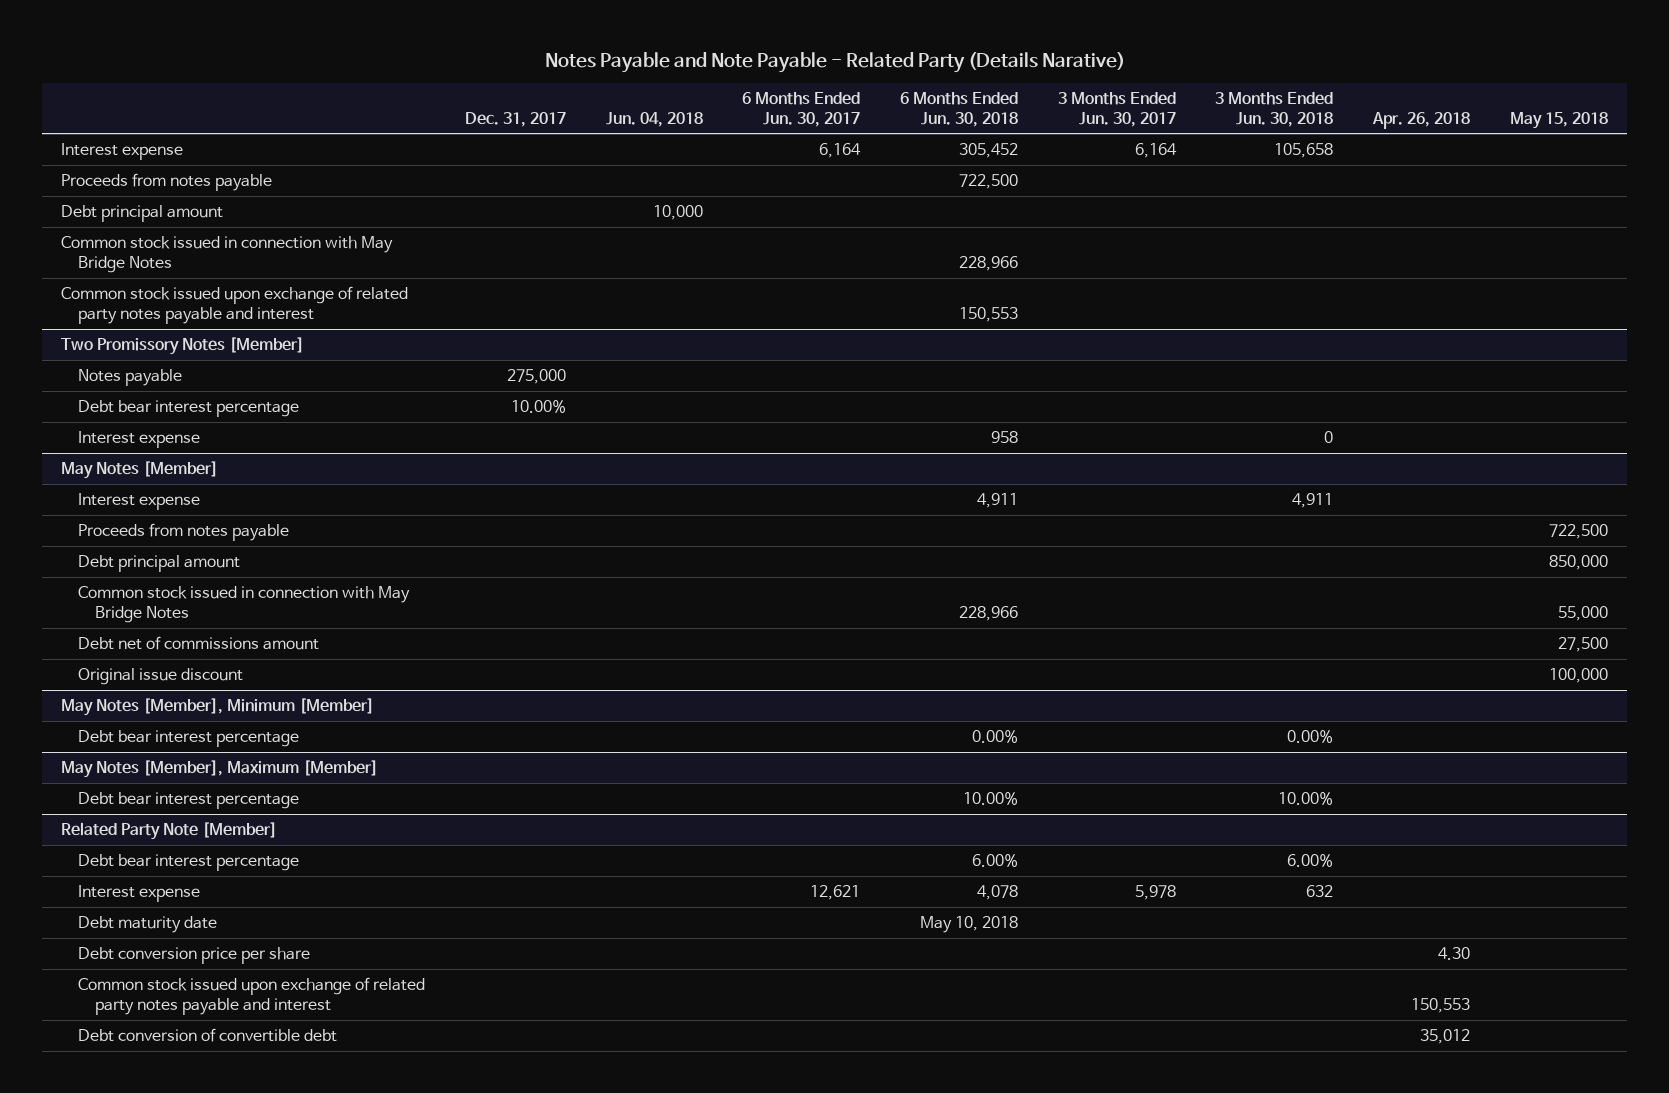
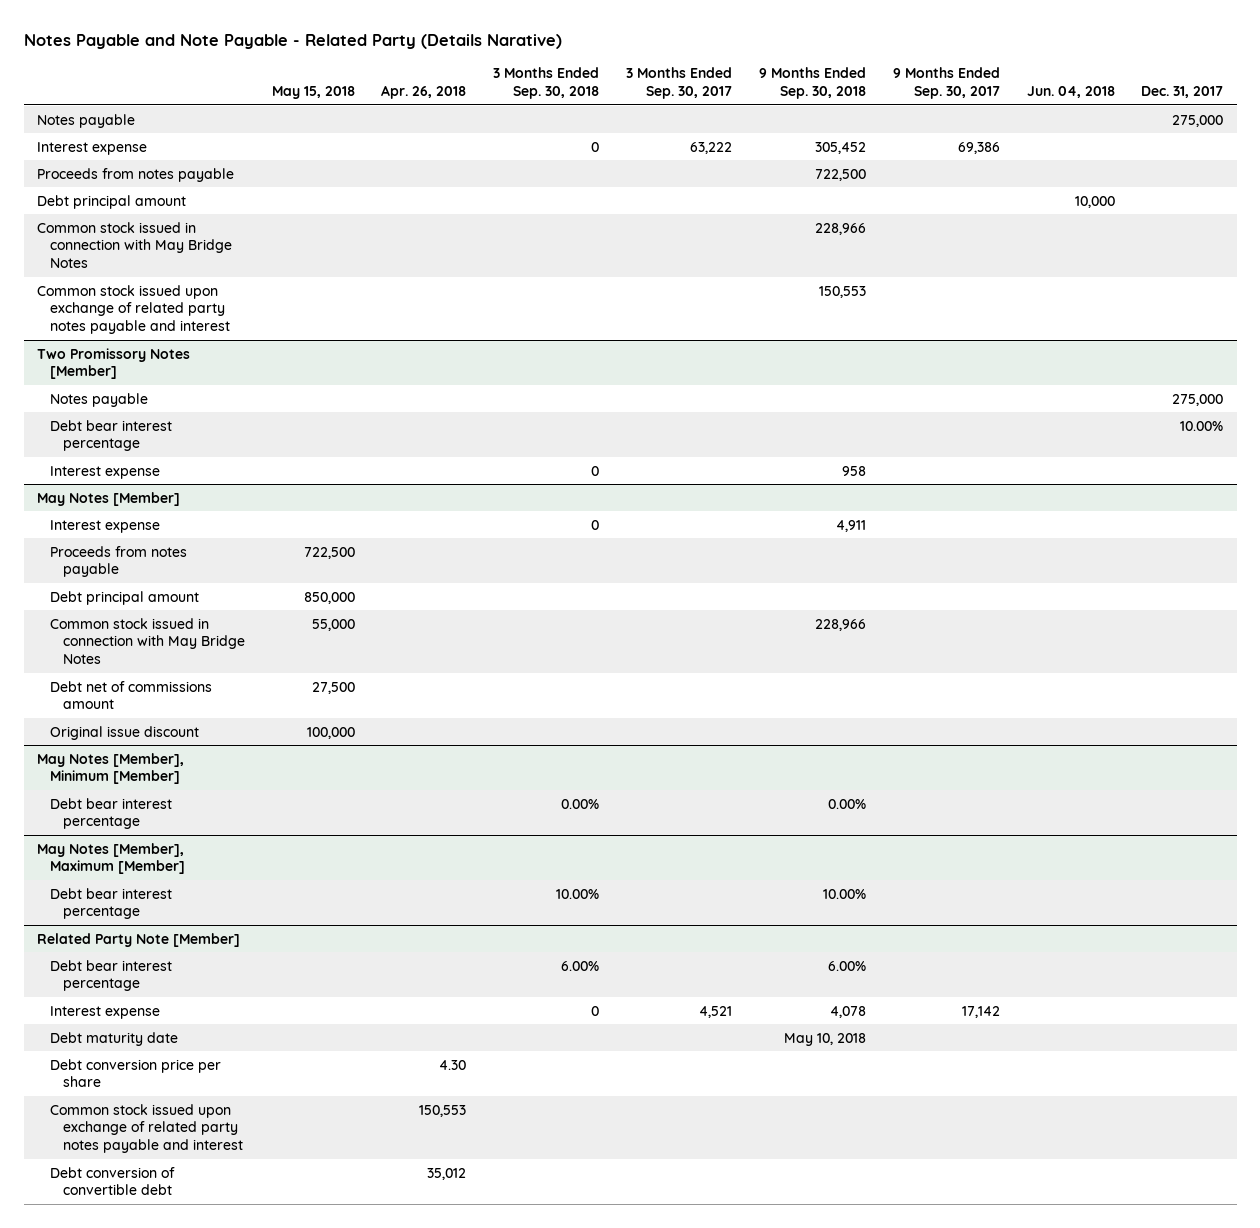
- | Dec. 31, 2017 | Jun. 04, 2018 | 6 Months Ended Jun. 30, 2017 | 6 Months Ended Jun. 30, 2018 | 3 Months Ended Jun. 30, 2017 | 3 Months Ended Jun. 30, 2018 | Apr. 26, 2018 | May 15, 2018
+ | May 15, 2018 | Apr. 26, 2018 | 3 Months Ended Sep. 30, 2018 | 3 Months Ended Sep. 30, 2017 | 9 Months Ended Sep. 30, 2018 | 9 Months Ended Sep. 30, 2017 | Jun. 04, 2018 | Dec. 31, 2017
+ Notes payable | | | | | | | | 275,000

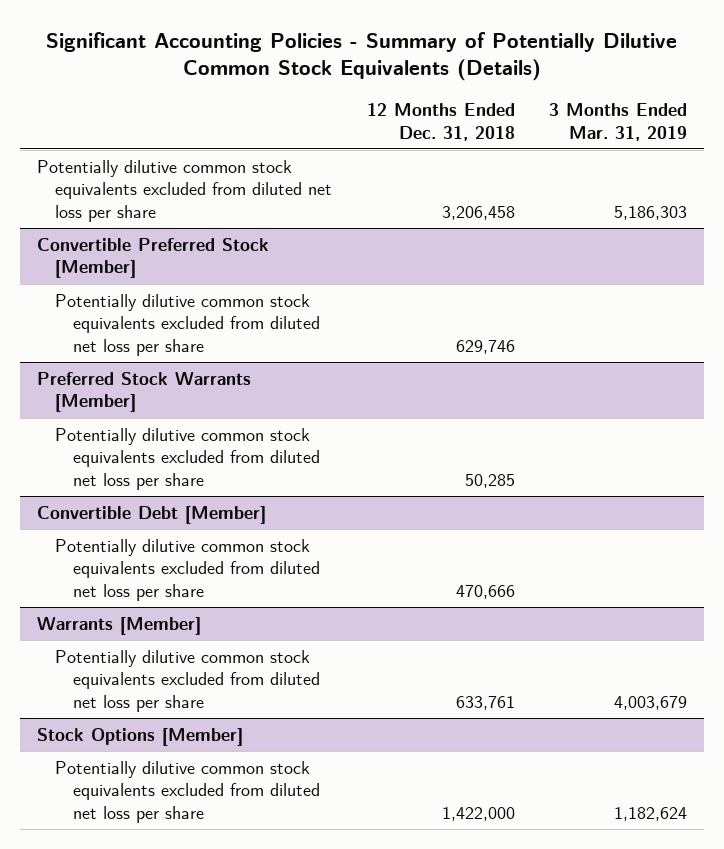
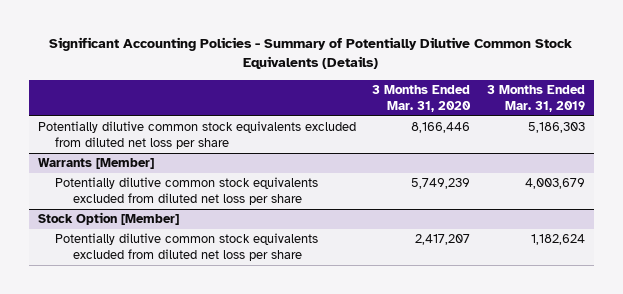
- | 12 Months Ended Dec. 31, 2018 | 3 Months Ended Mar. 31, 2019
+ | 3 Months Ended Mar. 31, 2020 | 3 Months Ended Mar. 31, 2019
- Convertible Preferred Stock [Member]
- Potentially dilutive common stock equivalents excluded from diluted net loss per share | 629,746 |
- Preferred Stock Warrants [Member]
- Potentially dilutive common stock equivalents excluded from diluted net loss per share | 50,285 |
- Convertible Debt [Member]
- Potentially dilutive common stock equivalents excluded from diluted net loss per share | 470,666 |
- Stock Options [Member]
+ Stock Option [Member]

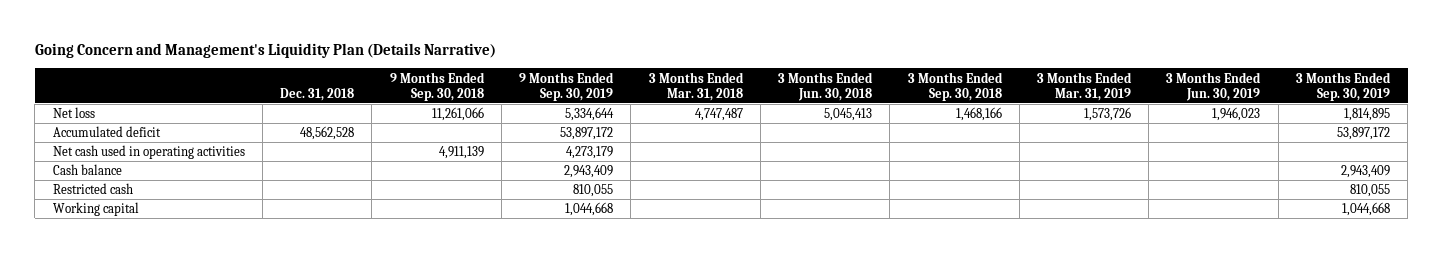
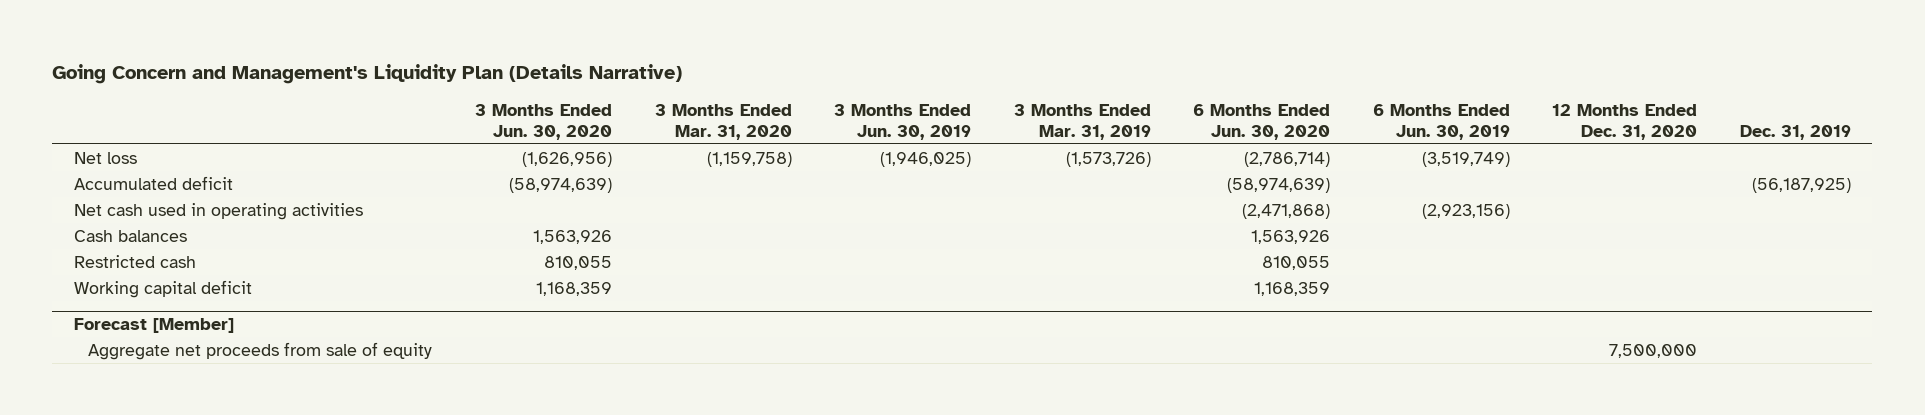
- | Dec. 31, 2018 | 9 Months Ended Sep. 30, 2018 | 9 Months Ended Sep. 30, 2019 | 3 Months Ended Mar. 31, 2018 | 3 Months Ended Jun. 30, 2018 | 3 Months Ended Sep. 30, 2018 | 3 Months Ended Mar. 31, 2019 | 3 Months Ended Jun. 30, 2019 | 3 Months Ended Sep. 30, 2019
+ | 3 Months Ended Jun. 30, 2020 | 3 Months Ended Mar. 31, 2020 | 3 Months Ended Jun. 30, 2019 | 3 Months Ended Mar. 31, 2019 | 6 Months Ended Jun. 30, 2020 | 6 Months Ended Jun. 30, 2019 | 12 Months Ended Dec. 31, 2020 | Dec. 31, 2019
- Net loss | | 11,261,066 | 5,334,644 | 4,747,487 | 5,045,413 | 1,468,166 | 1,573,726 | 1,946,023 | 1,814,895
+ Net loss | (1,626,956) | (1,159,758) | (1,946,025) | (1,573,726) | (2,786,714) | (3,519,749) | |
- Cash balance | | | 2,943,409 | | | | | | 2,943,409
+ Cash balances | 1,563,926 | | | | 1,563,926 | | |
- Working capital | | | 1,044,668 | | | | | | 1,044,668
+ Working capital deficit | 1,168,359 | | | | 1,168,359 | | |
+ Forecast [Member]
+ Aggregate net proceeds from sale of equity | | | | | | | 7,500,000 |

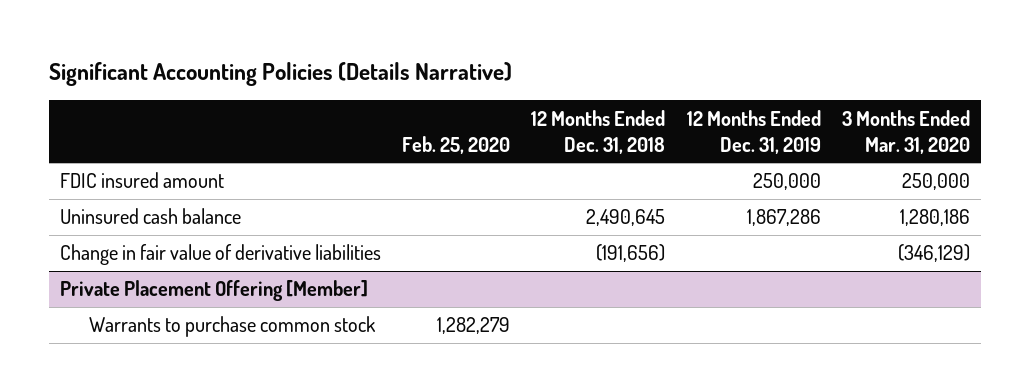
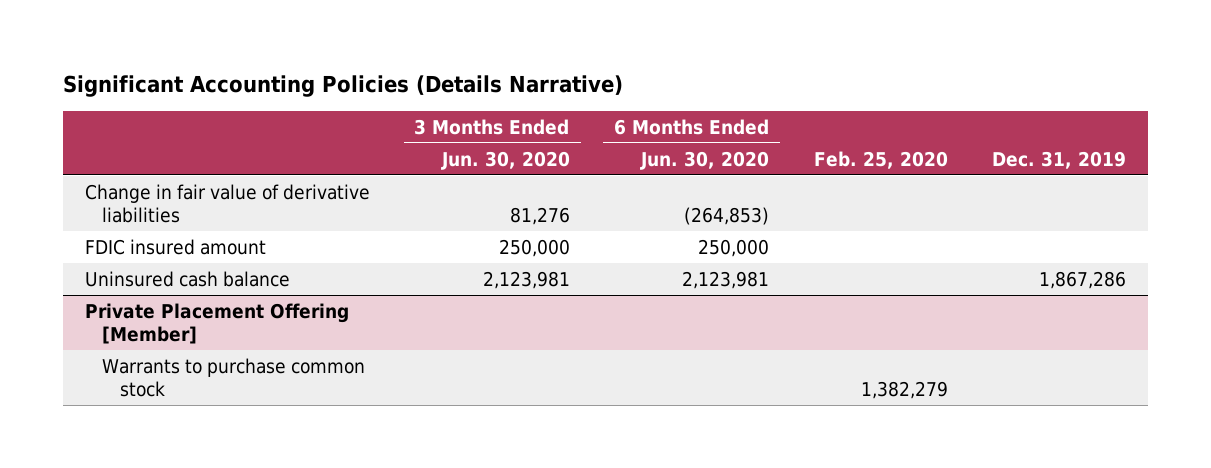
- | Feb. 25, 2020 | 12 Months Ended Dec. 31, 2018 | 12 Months Ended Dec. 31, 2019 | 3 Months Ended Mar. 31, 2020
+ | 3 Months Ended Jun. 30, 2020 | 6 Months Ended Jun. 30, 2020 | Feb. 25, 2020 | Dec. 31, 2019
moved up: Change in fair value of derivative liabilities | 81,276 | (264,853) | |
@ Private Placement Offering [Member]
- Warrants to purchase common stock | 1,282,279 | | |
+ Warrants to purchase common stock | | | 1,382,279 |

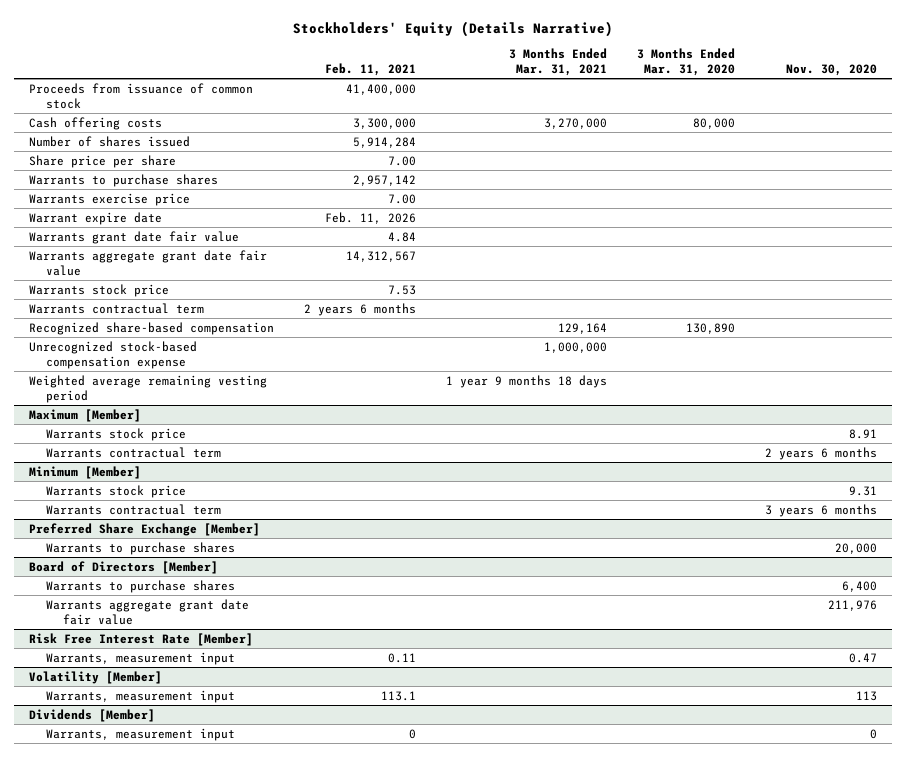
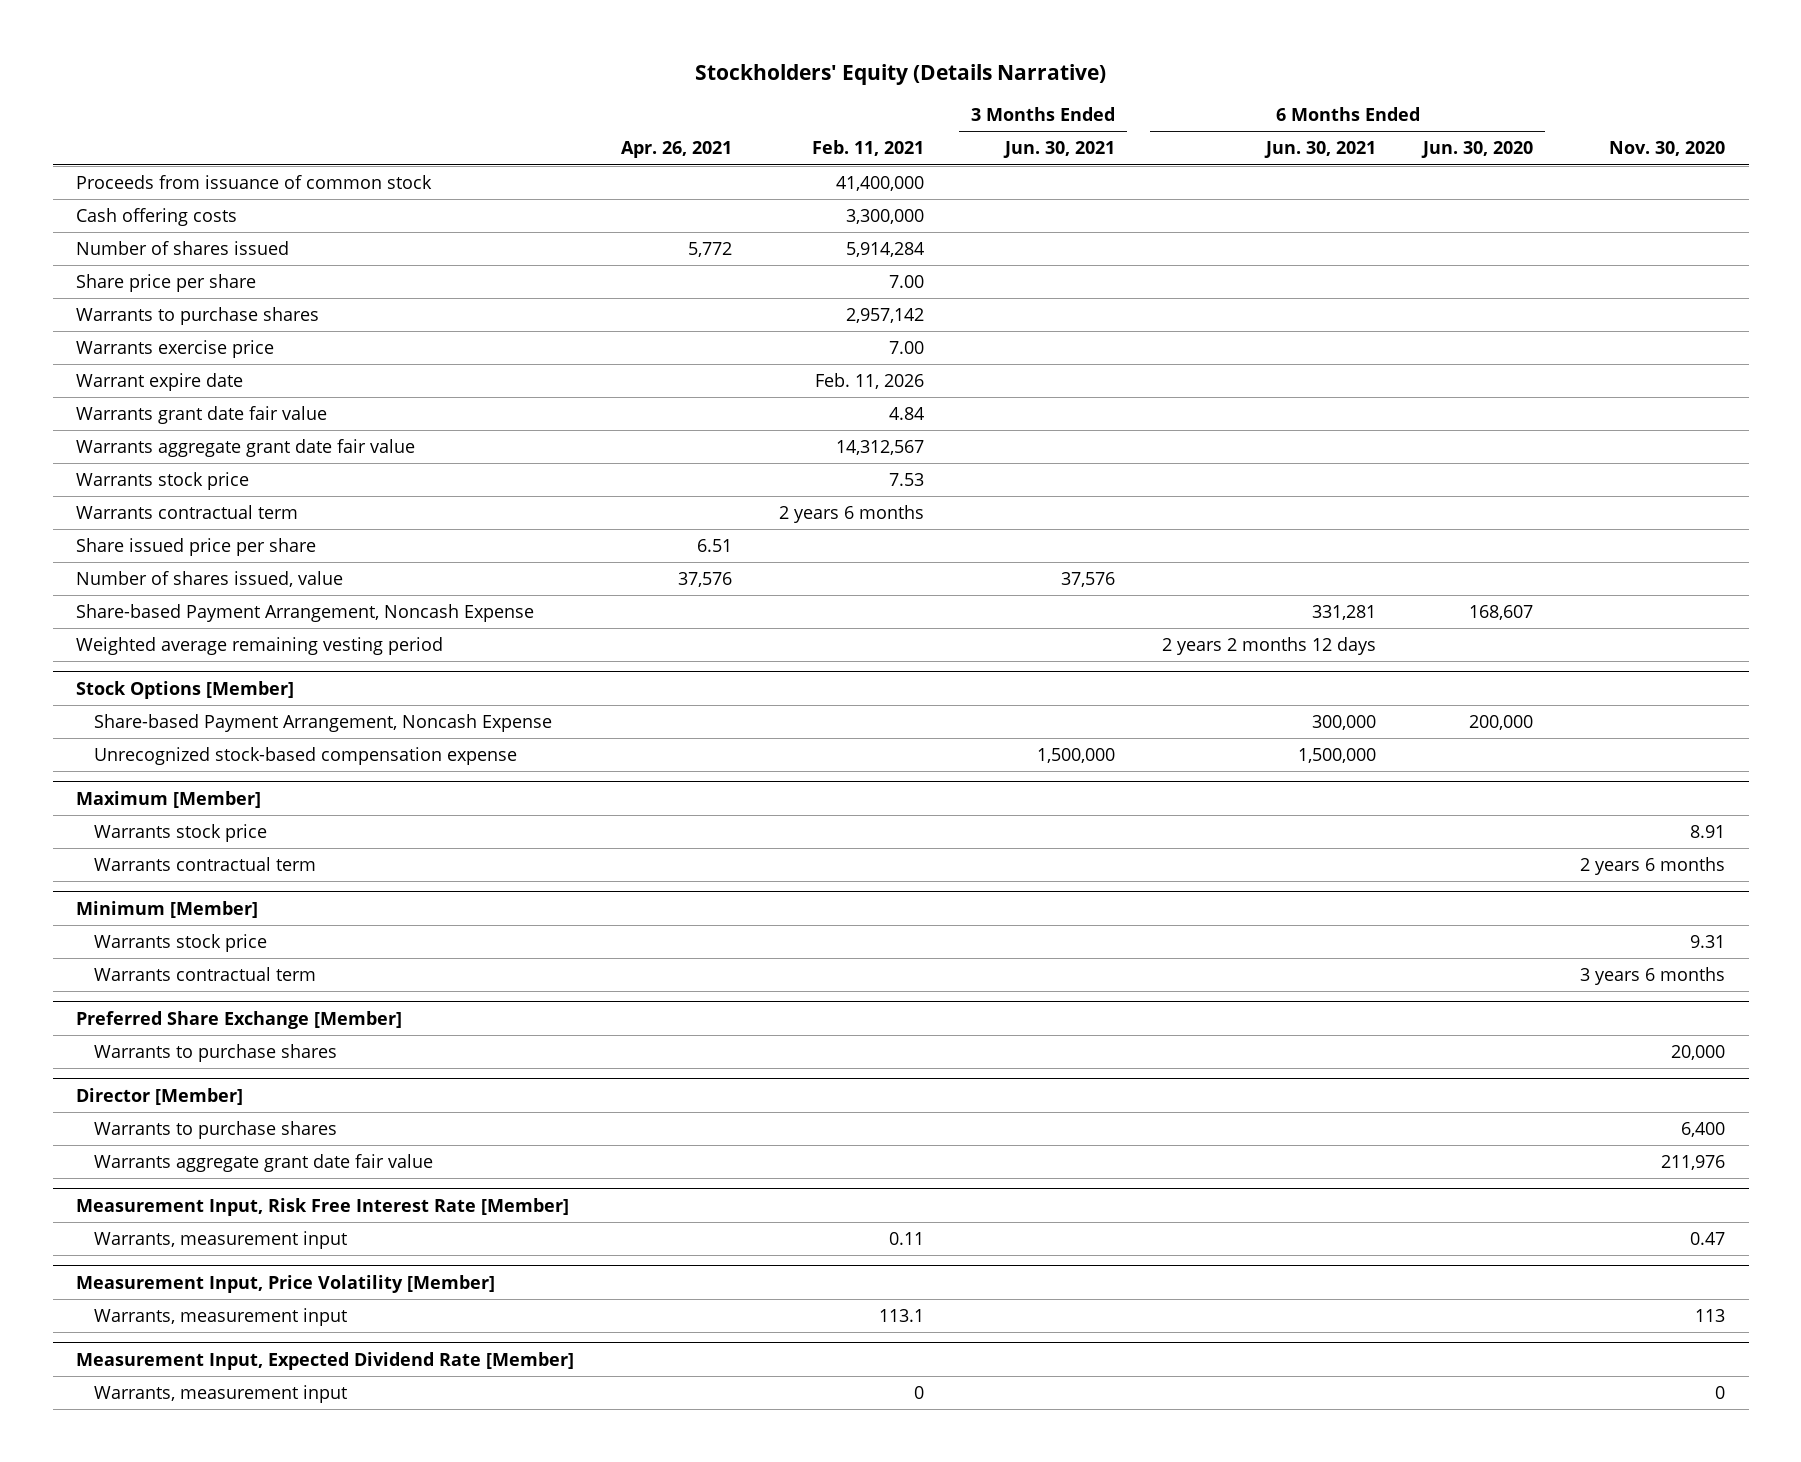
- | Feb. 11, 2021 | 3 Months Ended Mar. 31, 2021 | 3 Months Ended Mar. 31, 2020 | Nov. 30, 2020
+ | Apr. 26, 2021 | Feb. 11, 2021 | 3 Months Ended Jun. 30, 2021 | 6 Months Ended Jun. 30, 2021 | 6 Months Ended Jun. 30, 2020 | Nov. 30, 2020
- Recognized share-based compensation | | 129,164 | 130,890 |
- Unrecognized stock-based compensation expense | | 1,000,000 | |
+ Share issued price per share | 6.51 | | | | |
+ Number of shares issued, value | 37,576 | | 37,576 | | |
+ Share-based Payment Arrangement, Noncash Expense | | | | 331,281 | 168,607 |
+ Stock Options [Member]
+ Share-based Payment Arrangement, Noncash Expense | | | | 300,000 | 200,000 |
+ Unrecognized stock-based compensation expense | | | 1,500,000 | 1,500,000 | |
- Board of Directors [Member]
+ Director [Member]
- Risk Free Interest Rate [Member]
+ Measurement Input, Risk Free Interest Rate [Member]
- Volatility [Member]
+ Measurement Input, Price Volatility [Member]
- Dividends [Member]
+ Measurement Input, Expected Dividend Rate [Member]

